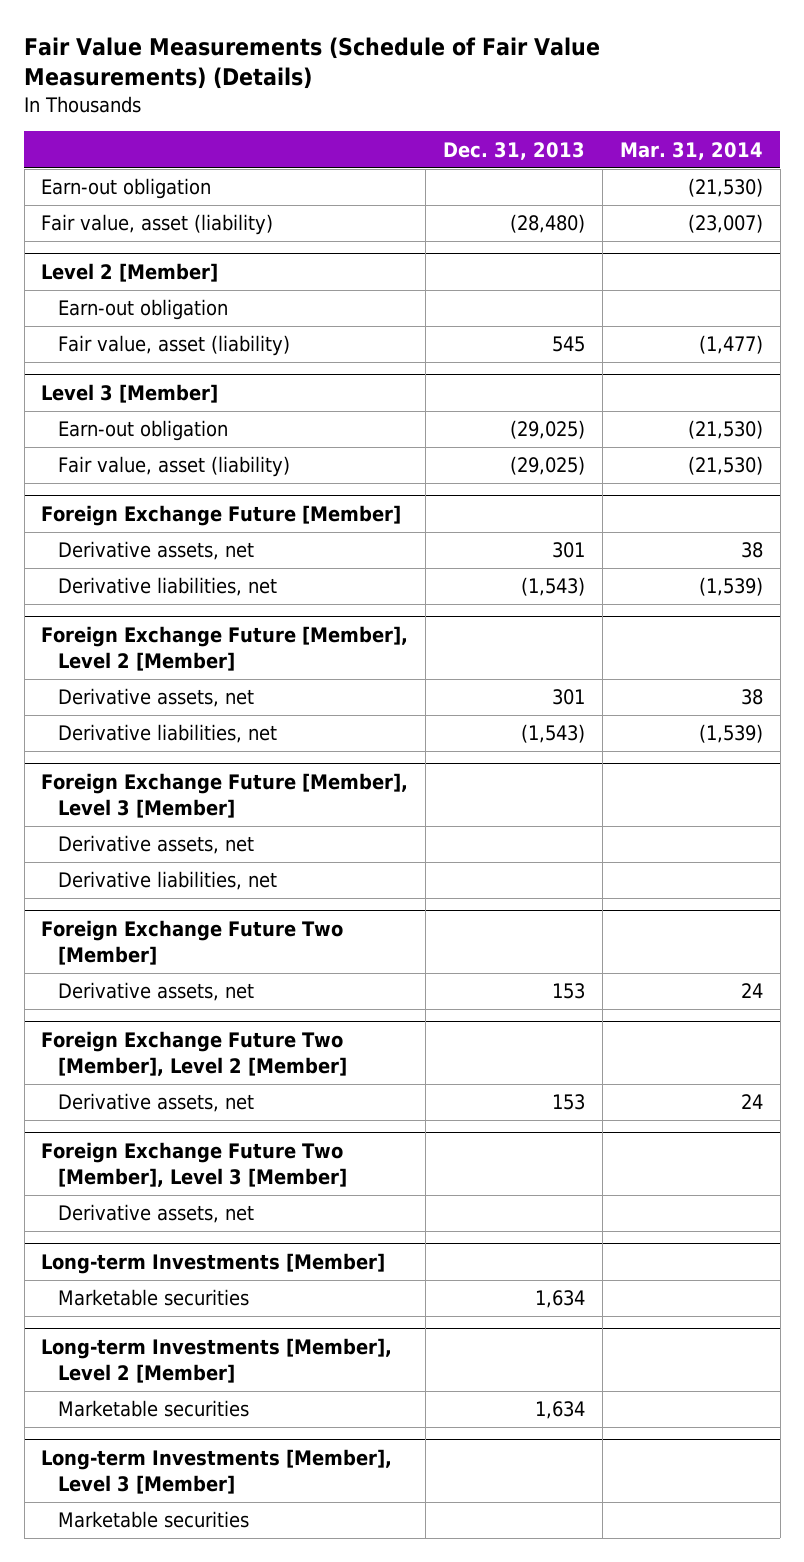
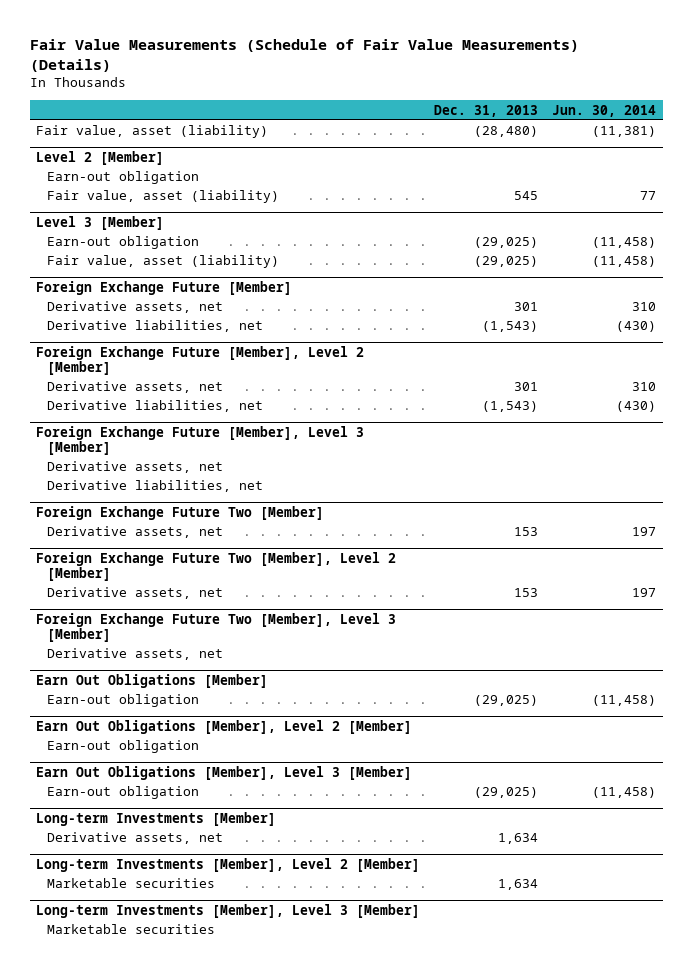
- | Dec. 31, 2013 | Mar. 31, 2014
+ | Dec. 31, 2013 | Jun. 30, 2014
- Earn-out obligation | | (21,530)
+ Earn Out Obligations [Member]
+ Earn-out obligation | (29,025) | (11,458)
+ Earn Out Obligations [Member], Level 2 [Member]
+ Earn-out obligation
+ Earn Out Obligations [Member], Level 3 [Member]
+ Earn-out obligation | (29,025) | (11,458)
@ Long-term Investments [Member]
- Marketable securities | 1,634 |
+ Derivative assets, net | 1,634 |

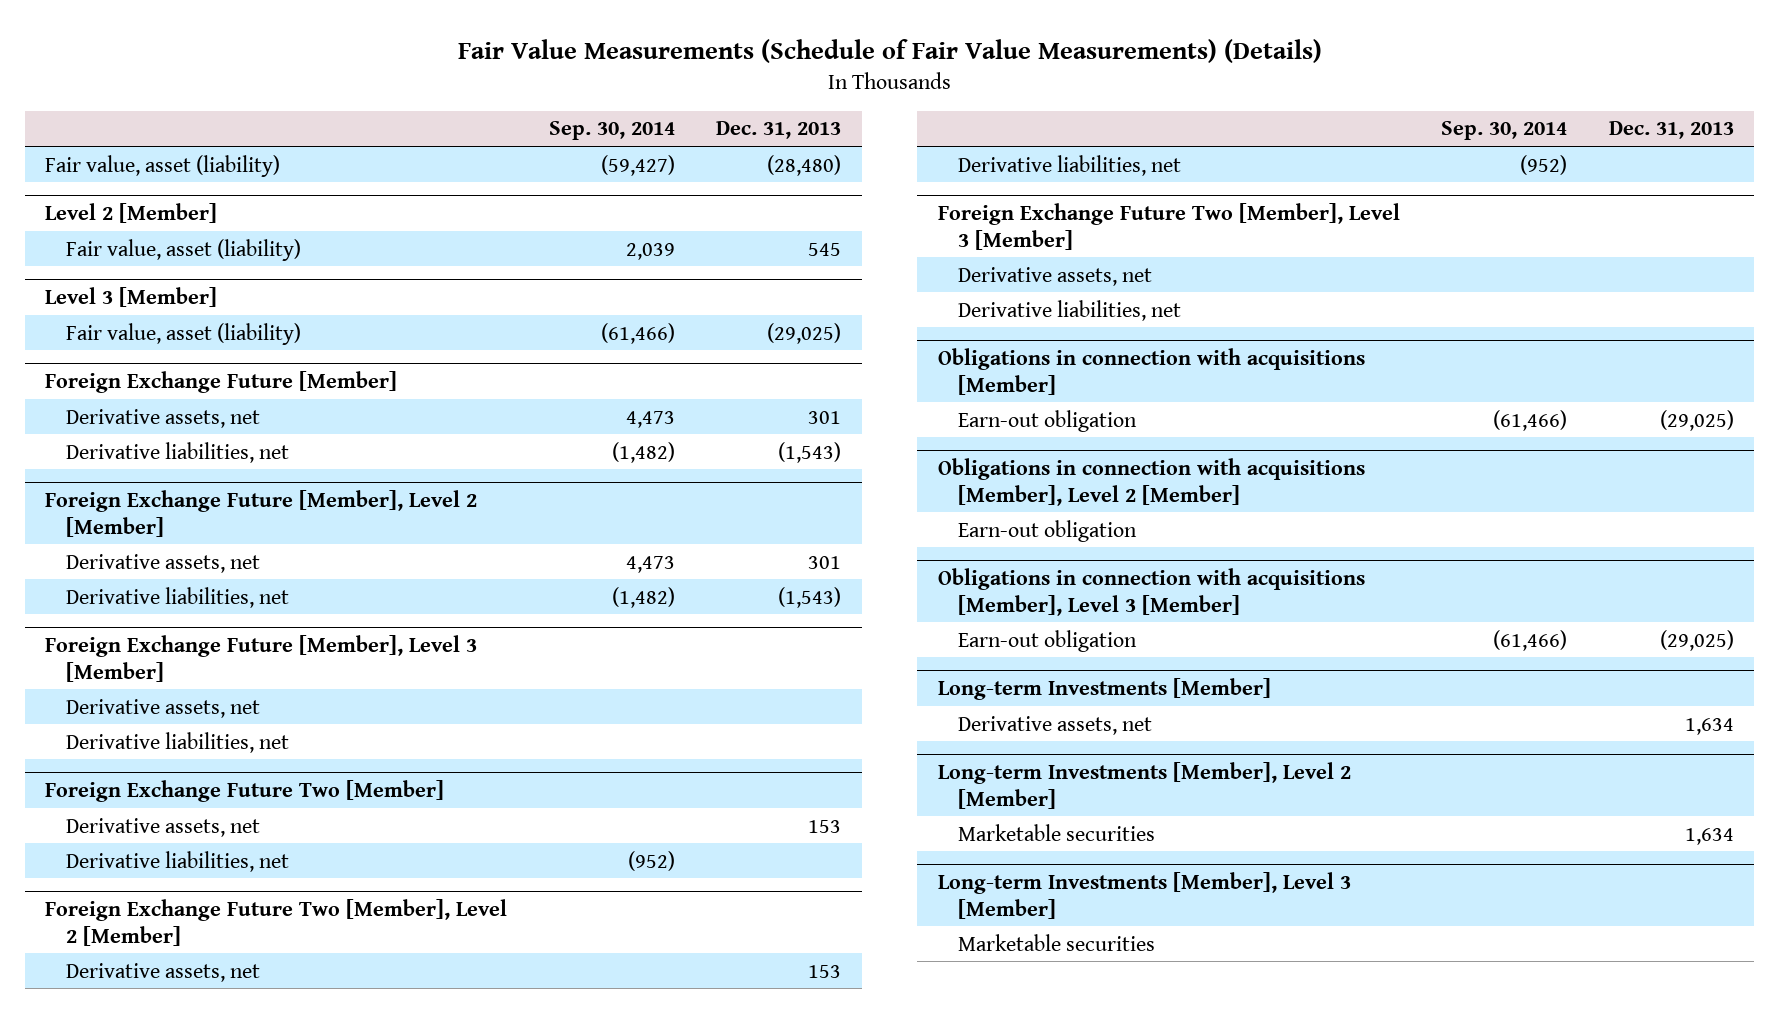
- | Dec. 31, 2013 | Jun. 30, 2014
+ | Sep. 30, 2014 | Dec. 31, 2013
@ Level 2 [Member]
- Earn-out obligation
@ Level 3 [Member]
- Earn-out obligation | (29,025) | (11,458)
@ Foreign Exchange Future Two [Member]
+ Derivative liabilities, net | (952) |
@ Foreign Exchange Future Two [Member], Level 2 [Member]
+ Derivative liabilities, net | (952) |
- Earn Out Obligations [Member]
@ Foreign Exchange Future Two [Member], Level 3 [Member]
+ Derivative liabilities, net
+ Obligations in connection with acquisitions [Member]
- Earn Out Obligations [Member], Level 2 [Member]
+ Obligations in connection with acquisitions [Member], Level 2 [Member]
- Earn Out Obligations [Member], Level 3 [Member]
+ Obligations in connection with acquisitions [Member], Level 3 [Member]

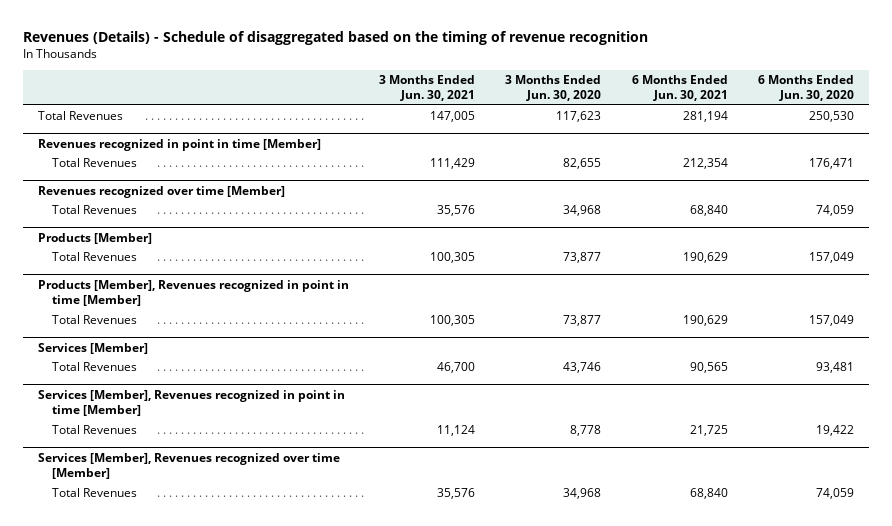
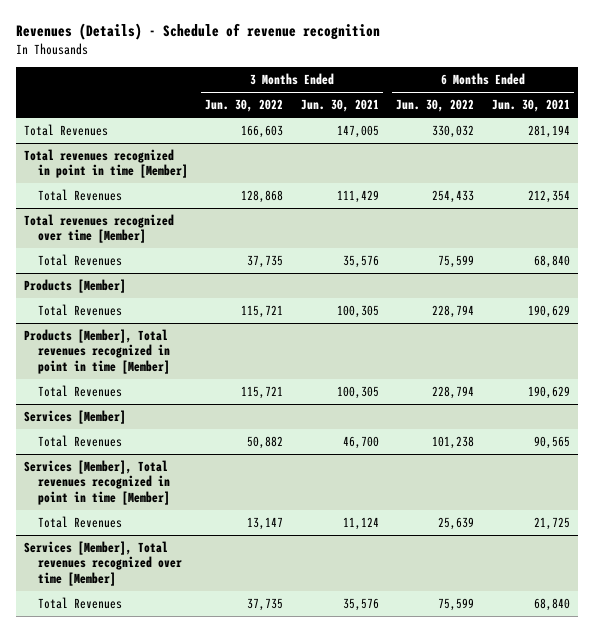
- Revenues (Details) - Schedule of disaggregated based on the timing of revenue recognition
+ Revenues (Details) - Schedule of revenue recognition
- | 3 Months Ended Jun. 30, 2021 | 3 Months Ended Jun. 30, 2020 | 6 Months Ended Jun. 30, 2021 | 6 Months Ended Jun. 30, 2020
+ | 3 Months Ended Jun. 30, 2022 | 3 Months Ended Jun. 30, 2021 | 6 Months Ended Jun. 30, 2022 | 6 Months Ended Jun. 30, 2021
- Revenues recognized in point in time [Member]
+ Total revenues recognized in point in time [Member]
- Revenues recognized over time [Member]
+ Total revenues recognized over time [Member]
- Products [Member], Revenues recognized in point in time [Member]
+ Products [Member], Total revenues recognized in point in time [Member]
- Services [Member], Revenues recognized in point in time [Member]
+ Services [Member], Total revenues recognized in point in time [Member]
- Services [Member], Revenues recognized over time [Member]
+ Services [Member], Total revenues recognized over time [Member]

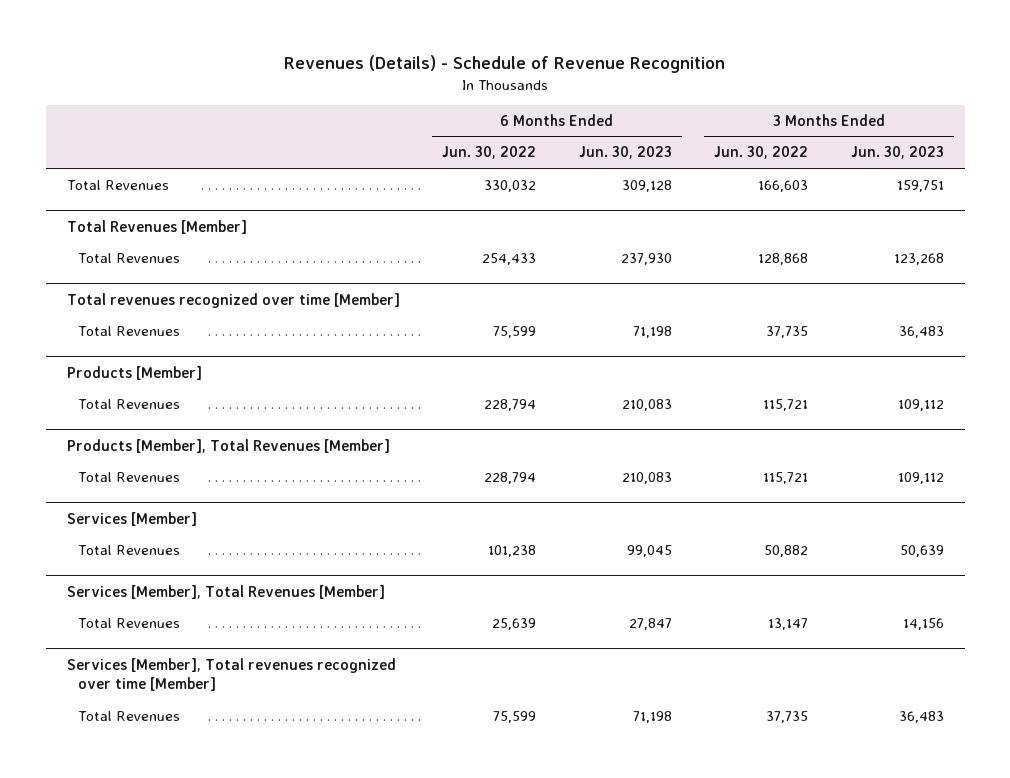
- Revenues (Details) - Schedule of revenue recognition
+ Revenues (Details) - Schedule of Revenue Recognition
- | 3 Months Ended Jun. 30, 2022 | 3 Months Ended Jun. 30, 2021 | 6 Months Ended Jun. 30, 2022 | 6 Months Ended Jun. 30, 2021
+ | 6 Months Ended Jun. 30, 2022 | 6 Months Ended Jun. 30, 2023 | 3 Months Ended Jun. 30, 2022 | 3 Months Ended Jun. 30, 2023
- Total revenues recognized in point in time [Member]
+ Total Revenues [Member]
- Products [Member], Total revenues recognized in point in time [Member]
+ Products [Member], Total Revenues [Member]
- Services [Member], Total revenues recognized in point in time [Member]
+ Services [Member], Total Revenues [Member]

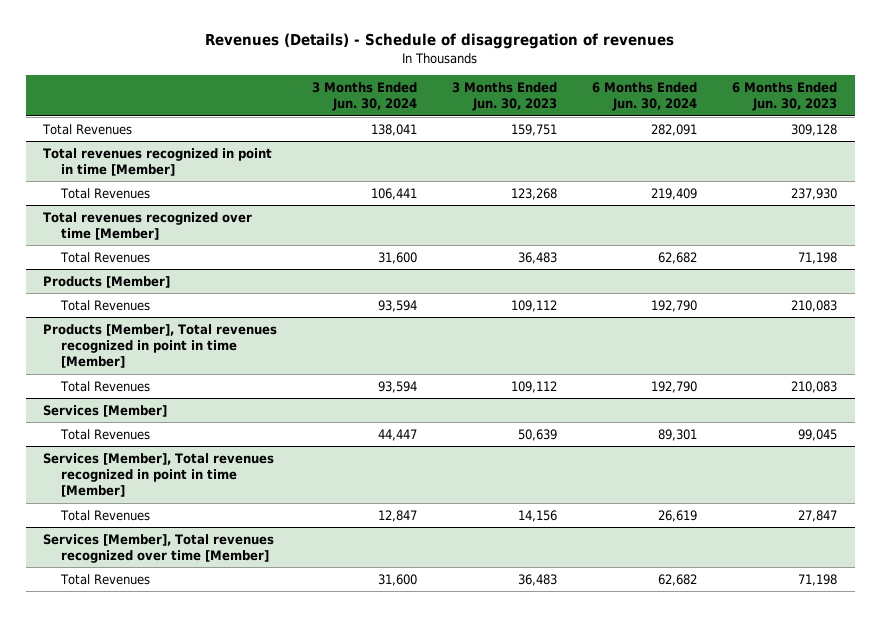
- Revenues (Details) - Schedule of Revenue Recognition
+ Revenues (Details) - Schedule of disaggregation of revenues
- | 6 Months Ended Jun. 30, 2022 | 6 Months Ended Jun. 30, 2023 | 3 Months Ended Jun. 30, 2022 | 3 Months Ended Jun. 30, 2023
+ | 3 Months Ended Jun. 30, 2024 | 3 Months Ended Jun. 30, 2023 | 6 Months Ended Jun. 30, 2024 | 6 Months Ended Jun. 30, 2023
- Total Revenues [Member]
+ Total revenues recognized in point in time [Member]
- Products [Member], Total Revenues [Member]
+ Products [Member], Total revenues recognized in point in time [Member]
- Services [Member], Total Revenues [Member]
+ Services [Member], Total revenues recognized in point in time [Member]

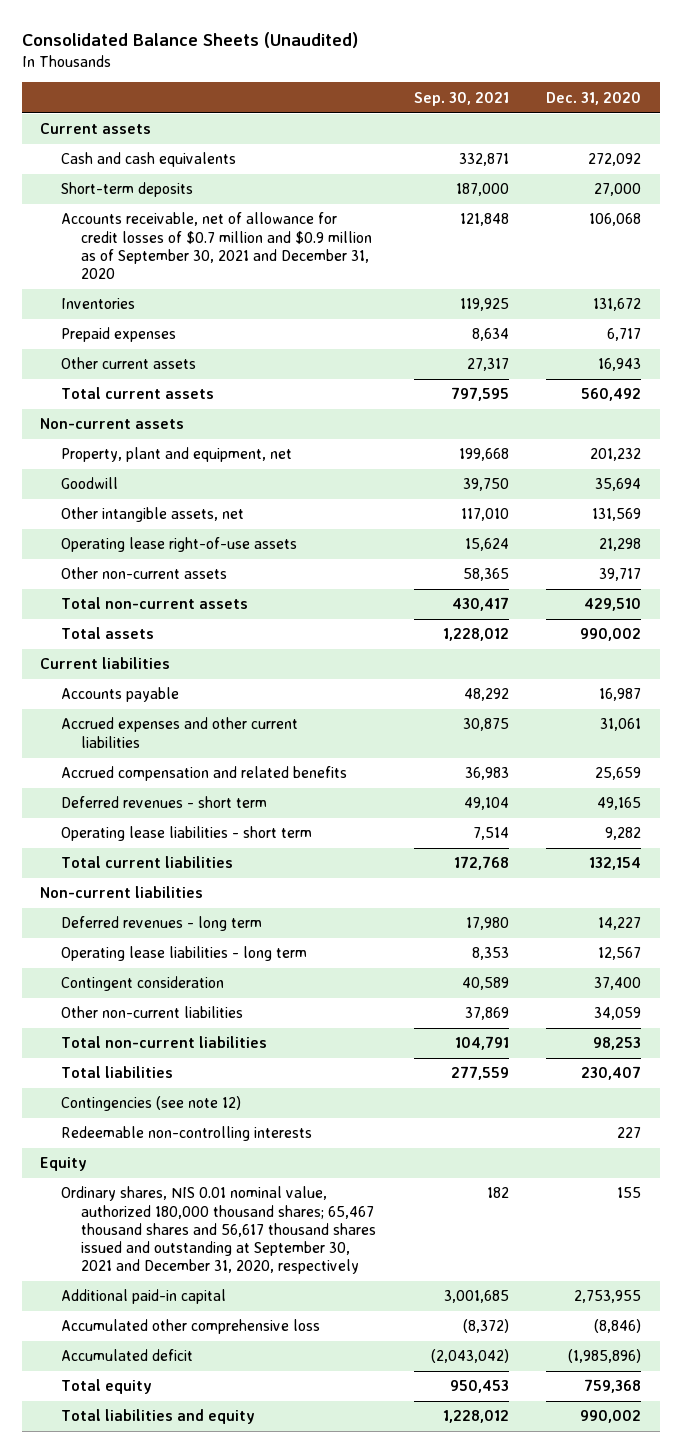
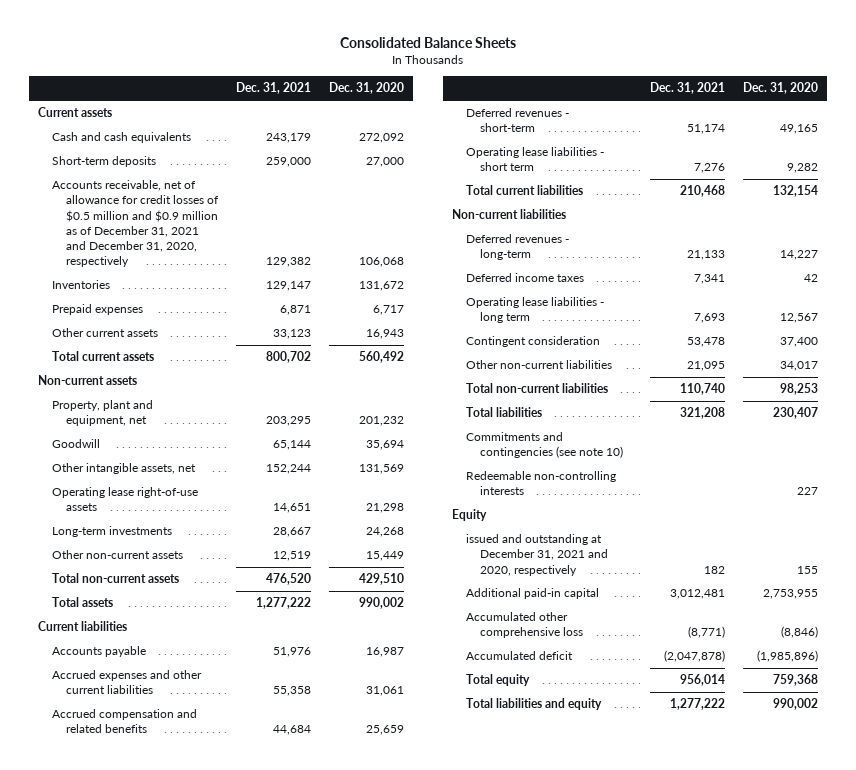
- Consolidated Balance Sheets (Unaudited)
+ Consolidated Balance Sheets
- | Sep. 30, 2021 | Dec. 31, 2020
+ | Dec. 31, 2021 | Dec. 31, 2020
- Accounts receivable, net of allowance for credit losses of $0.7 million and $0.9 million as of September 30, 2021 and December 31, 2020 | 121,848 | 106,068
+ Accounts receivable, net of allowance for credit losses of $0.5 million and $0.9 million as of December 31, 2021 and December 31, 2020, respectively | 129,382 | 106,068
- Other non-current assets | 58,365 | 39,717
+ Long-term investments | 28,667 | 24,268
+ Other non-current assets | 12,519 | 15,449
- Deferred revenues - short term | 49,104 | 49,165
+ Deferred revenues - short-term | 51,174 | 49,165
- Deferred revenues - long term | 17,980 | 14,227
+ Deferred revenues - long-term | 21,133 | 14,227
+ Deferred income taxes | 7,341 | 42
- Other non-current liabilities | 37,869 | 34,059
+ Other non-current liabilities | 21,095 | 34,017
- Contingencies (see note 12)
+ Commitments and contingencies (see note 10)
- Ordinary shares, NIS 0.01 nominal value, authorized 180,000 thousand shares; 65,467 thousand shares and 56,617 thousand shares issued and outstanding at September 30, 2021 and December 31, 2020, respectively | 182 | 155
+ issued and outstanding at December 31, 2021 and 2020, respectively | 182 | 155

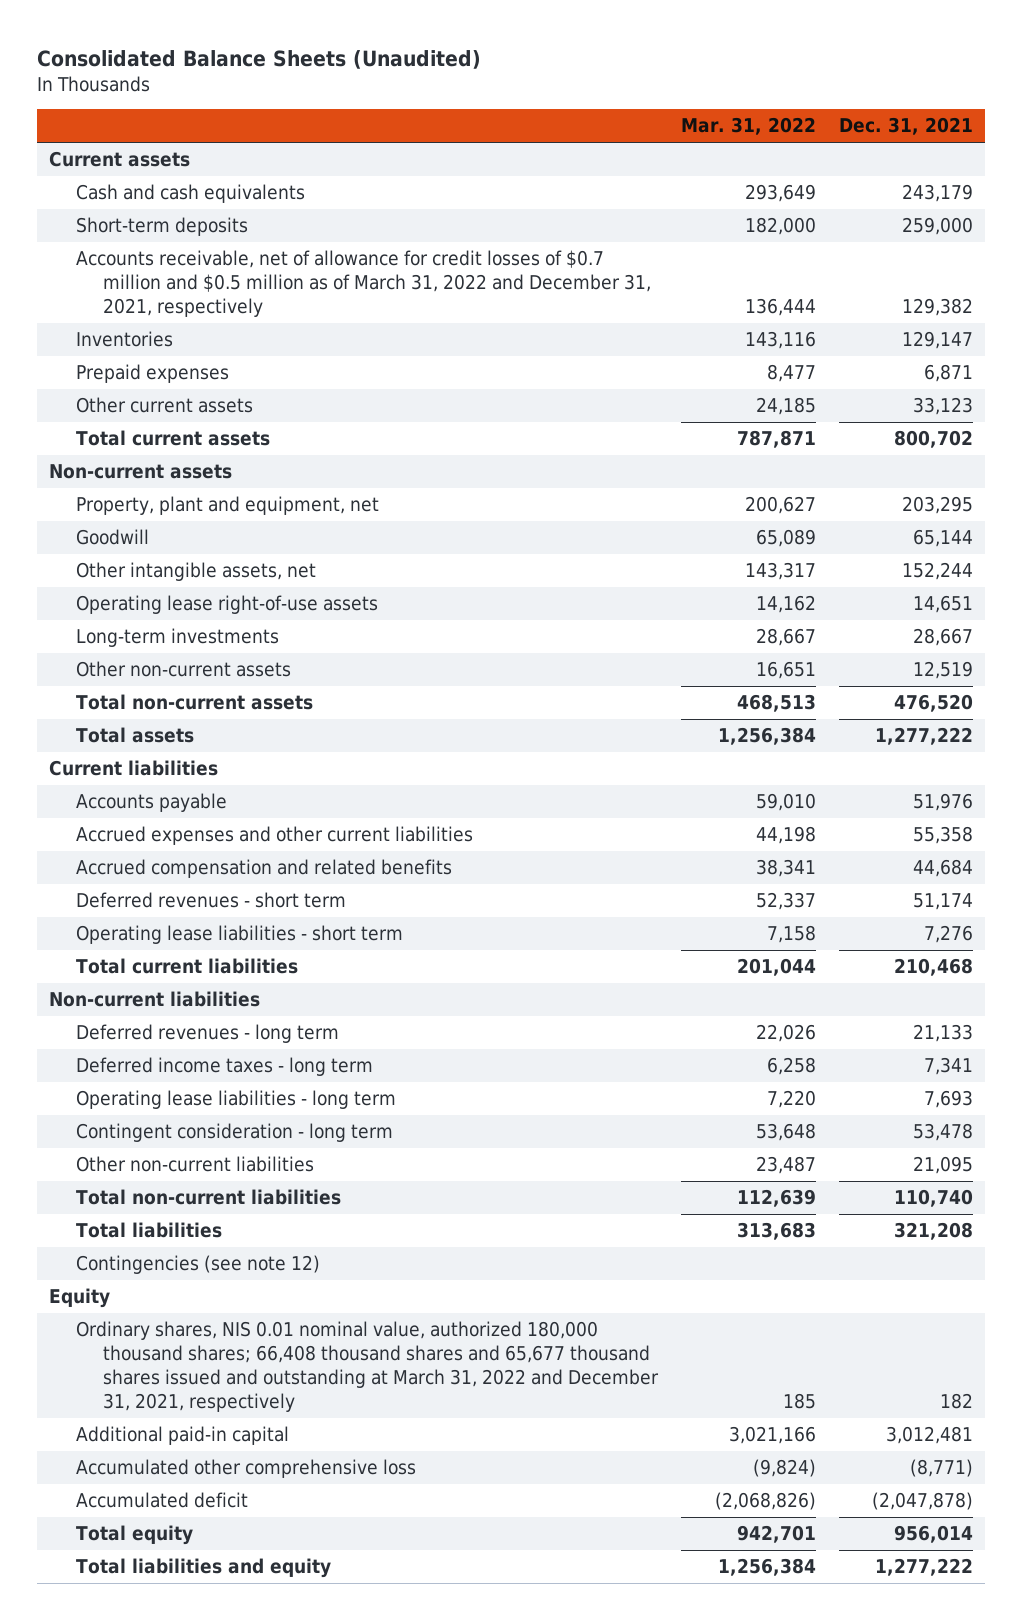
- Consolidated Balance Sheets
+ Consolidated Balance Sheets (Unaudited)
- | Dec. 31, 2021 | Dec. 31, 2020
+ | Mar. 31, 2022 | Dec. 31, 2021
- Accounts receivable, net of allowance for credit losses of $0.5 million and $0.9 million as of December 31, 2021 and December 31, 2020, respectively | 129,382 | 106,068
+ Accounts receivable, net of allowance for credit losses of $0.7 million and $0.5 million as of March 31, 2022 and December 31, 2021, respectively | 136,444 | 129,382
- Deferred revenues - short-term | 51,174 | 49,165
+ Deferred revenues - short term | 52,337 | 51,174
- Deferred revenues - long-term | 21,133 | 14,227
- Deferred income taxes | 7,341 | 42
+ Deferred revenues - long term | 22,026 | 21,133
+ Deferred income taxes - long term | 6,258 | 7,341
- Contingent consideration | 53,478 | 37,400
+ Contingent consideration - long term | 53,648 | 53,478
- Commitments and contingencies (see note 10)
- Redeemable non-controlling interests | | 227
+ Contingencies (see note 12)
- issued and outstanding at December 31, 2021 and 2020, respectively | 182 | 155
+ Ordinary shares, NIS 0.01 nominal value, authorized 180,000 thousand shares; 66,408 thousand shares and 65,677 thousand shares issued and outstanding at March 31, 2022 and December 31, 2021, respectively | 185 | 182

